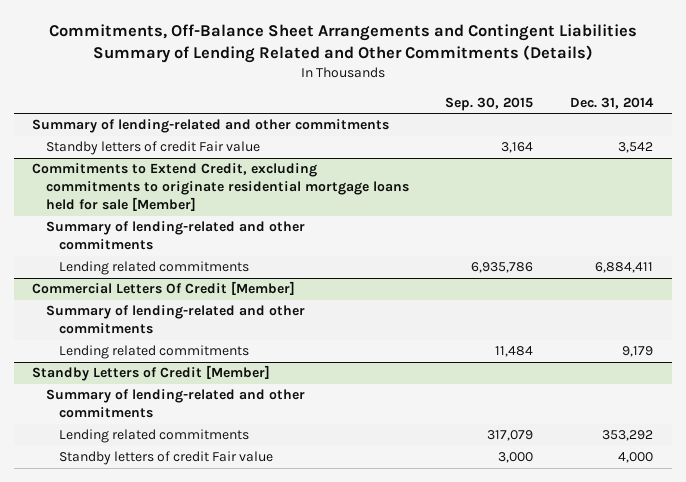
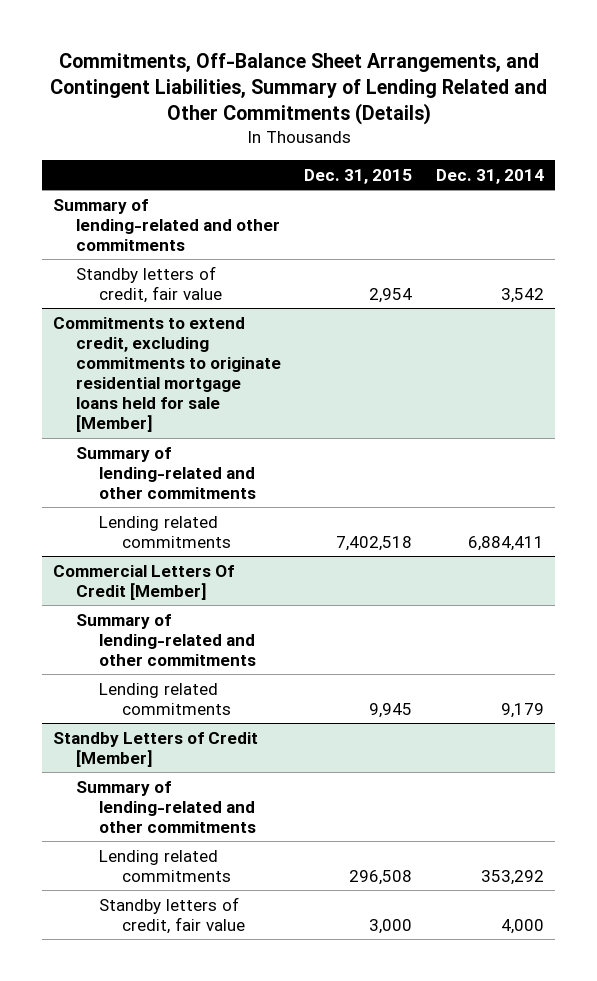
- Commitments, Off-Balance Sheet Arrangements and Contingent Liabilities Summary of Lending Related and Other Commitments (Details)
+ Commitments, Off-Balance Sheet Arrangements, and Contingent Liabilities, Summary of Lending Related and Other Commitments (Details)
- | Sep. 30, 2015 | Dec. 31, 2014
+ | Dec. 31, 2015 | Dec. 31, 2014
- Standby letters of credit Fair value | 3,164 | 3,542
- Commitments to Extend Credit, excluding commitments to originate residential mortgage loans held for sale [Member]
+ Standby letters of credit, fair value | 2,954 | 3,542
+ Commitments to extend credit, excluding commitments to originate residential mortgage loans held for sale [Member]
@ Standby Letters of Credit [Member]
- Standby letters of credit Fair value | 3,000 | 4,000
+ Standby letters of credit, fair value | 3,000 | 4,000

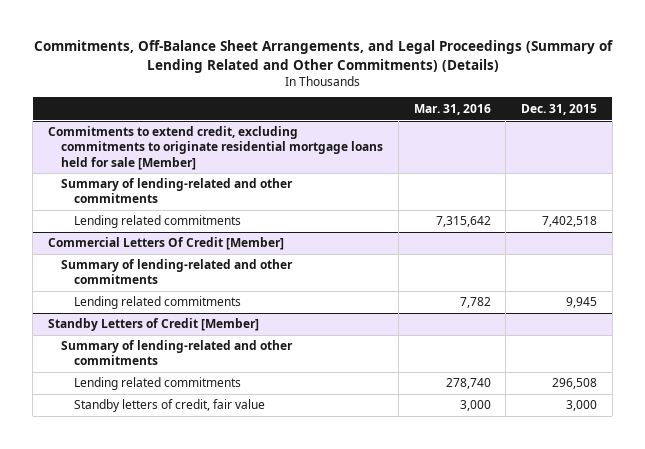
- Commitments, Off-Balance Sheet Arrangements, and Contingent Liabilities, Summary of Lending Related and Other Commitments (Details)
+ Commitments, Off-Balance Sheet Arrangements, and Legal Proceedings (Summary of Lending Related and Other Commitments) (Details)
- | Dec. 31, 2015 | Dec. 31, 2014
+ | Mar. 31, 2016 | Dec. 31, 2015
- Summary of lending-related and other commitments
- Standby letters of credit, fair value | 2,954 | 3,542

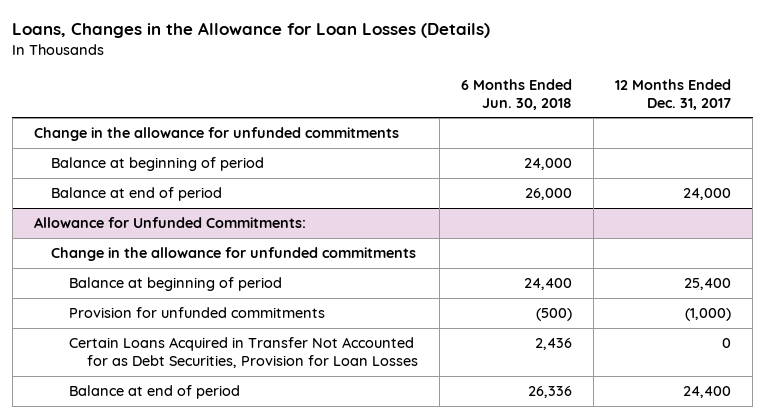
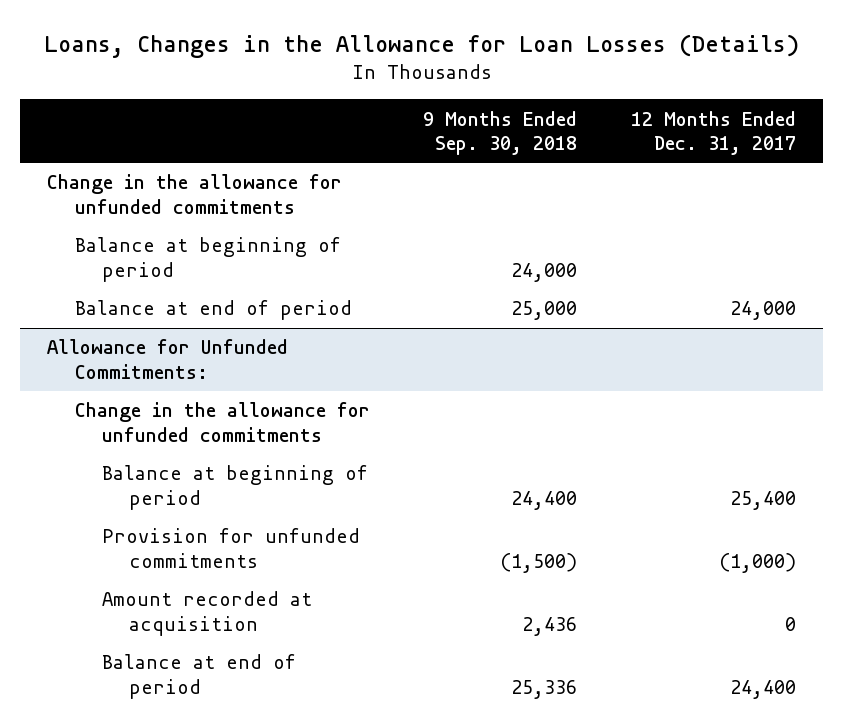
- | 6 Months Ended Jun. 30, 2018 | 12 Months Ended Dec. 31, 2017
+ | 9 Months Ended Sep. 30, 2018 | 12 Months Ended Dec. 31, 2017
@ Allowance for Unfunded Commitments:
- Certain Loans Acquired in Transfer Not Accounted for as Debt Securities, Provision for Loan Losses | 2,436 | 0
+ Amount recorded at acquisition | 2,436 | 0

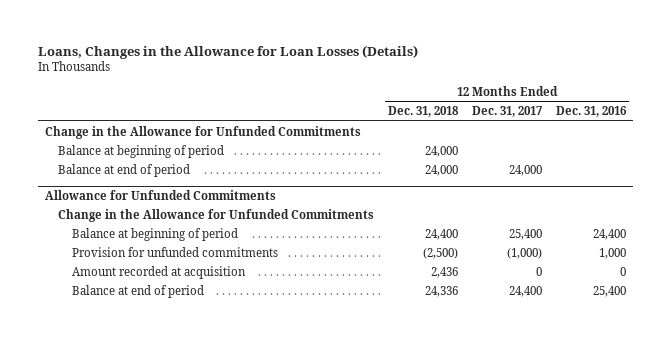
- | 9 Months Ended Sep. 30, 2018 | 12 Months Ended Dec. 31, 2017
+ | 12 Months Ended Dec. 31, 2018 | 12 Months Ended Dec. 31, 2017 | 12 Months Ended Dec. 31, 2016
- Change in the allowance for unfunded commitments
+ Change in the Allowance for Unfunded Commitments
- Allowance for Unfunded Commitments:
- Change in the allowance for unfunded commitments
+ Allowance for Unfunded Commitments
+ Change in the Allowance for Unfunded Commitments

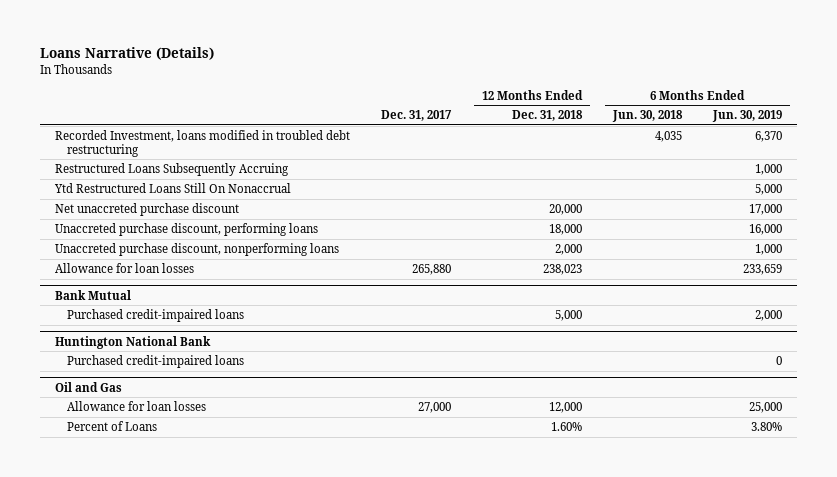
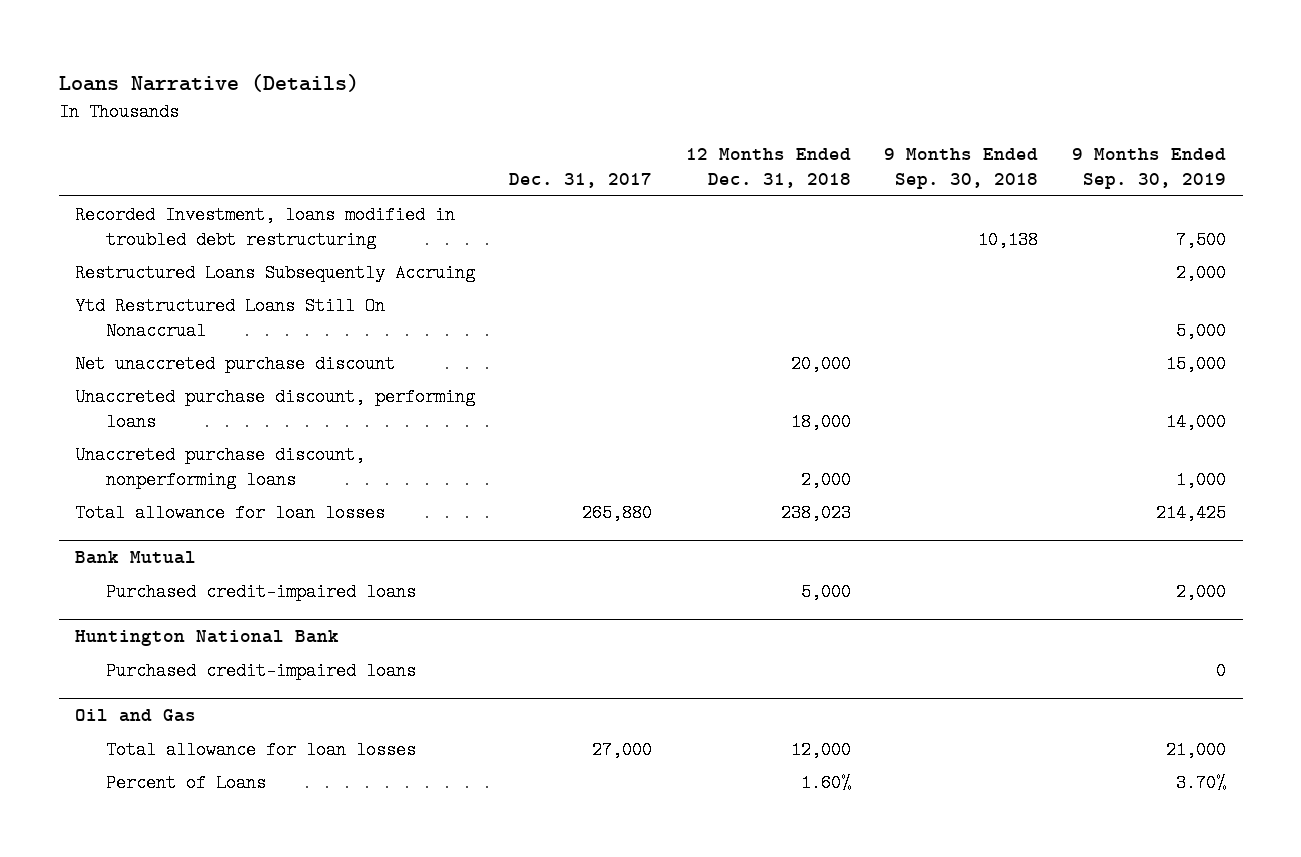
- | Dec. 31, 2017 | 12 Months Ended Dec. 31, 2018 | 6 Months Ended Jun. 30, 2018 | 6 Months Ended Jun. 30, 2019
+ | Dec. 31, 2017 | 12 Months Ended Dec. 31, 2018 | 9 Months Ended Sep. 30, 2018 | 9 Months Ended Sep. 30, 2019
- Allowance for loan losses | 265,880 | 238,023 | | 233,659
+ Total allowance for loan losses | 265,880 | 238,023 | | 214,425
@ Oil and Gas
- Allowance for loan losses | 27,000 | 12,000 | | 25,000
+ Total allowance for loan losses | 27,000 | 12,000 | | 21,000

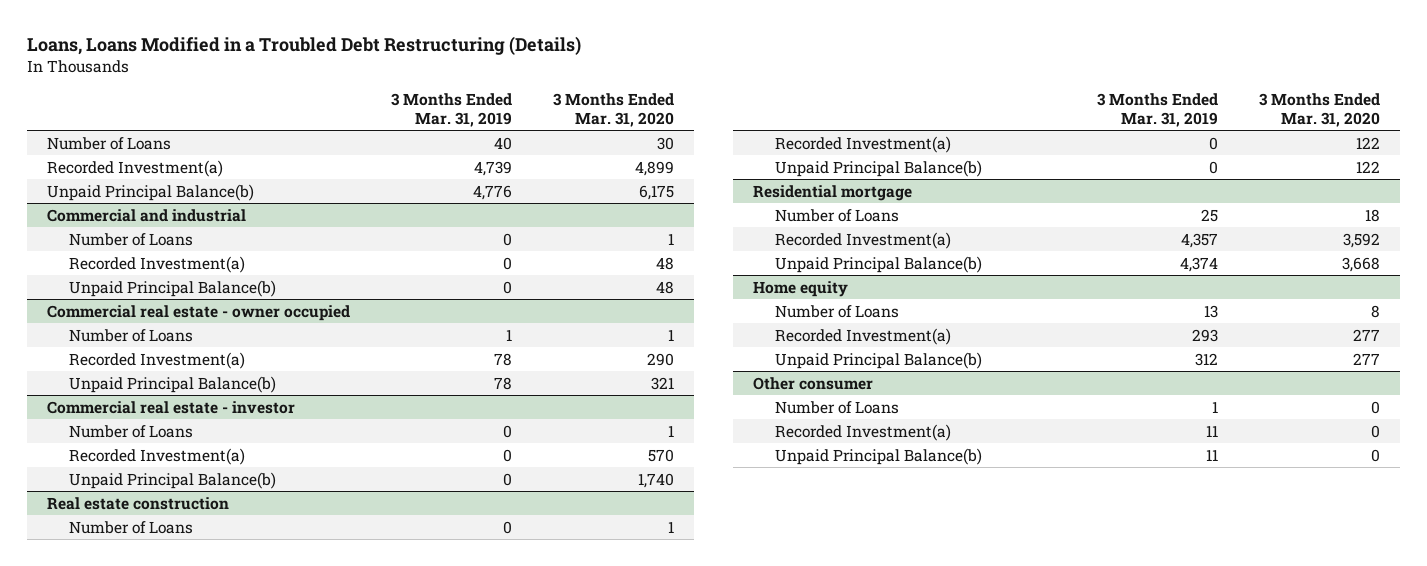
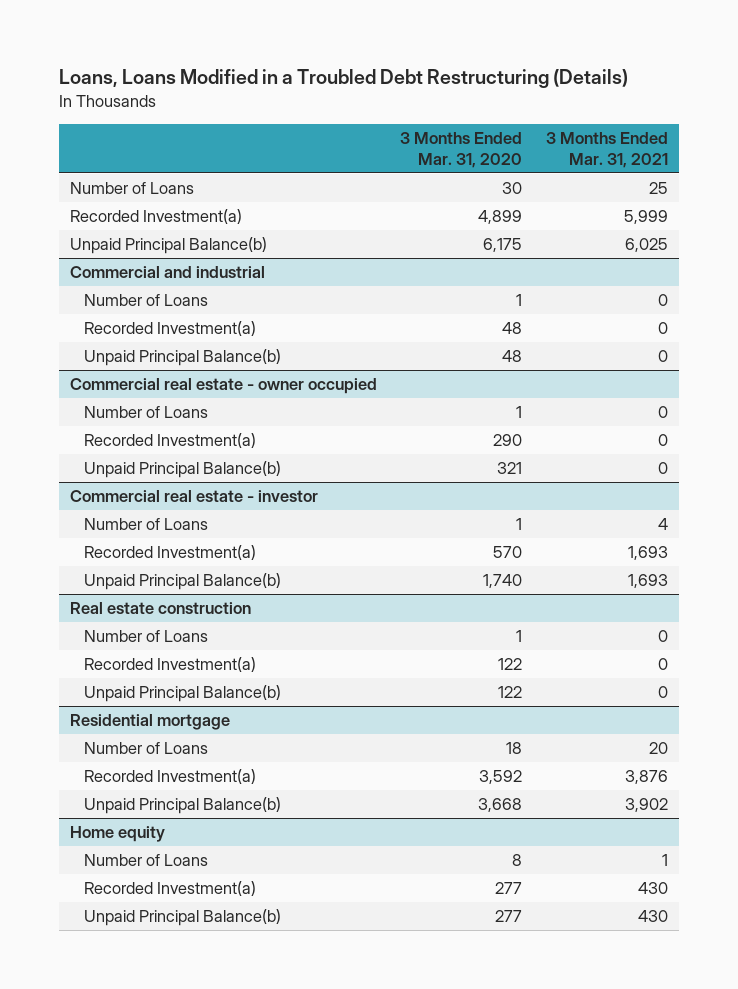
- | 3 Months Ended Mar. 31, 2019 | 3 Months Ended Mar. 31, 2020
+ | 3 Months Ended Mar. 31, 2020 | 3 Months Ended Mar. 31, 2021
- Other consumer
- Number of Loans | 1 | 0
- Recorded Investment(a) | 11 | 0
- Unpaid Principal Balance(b) | 11 | 0

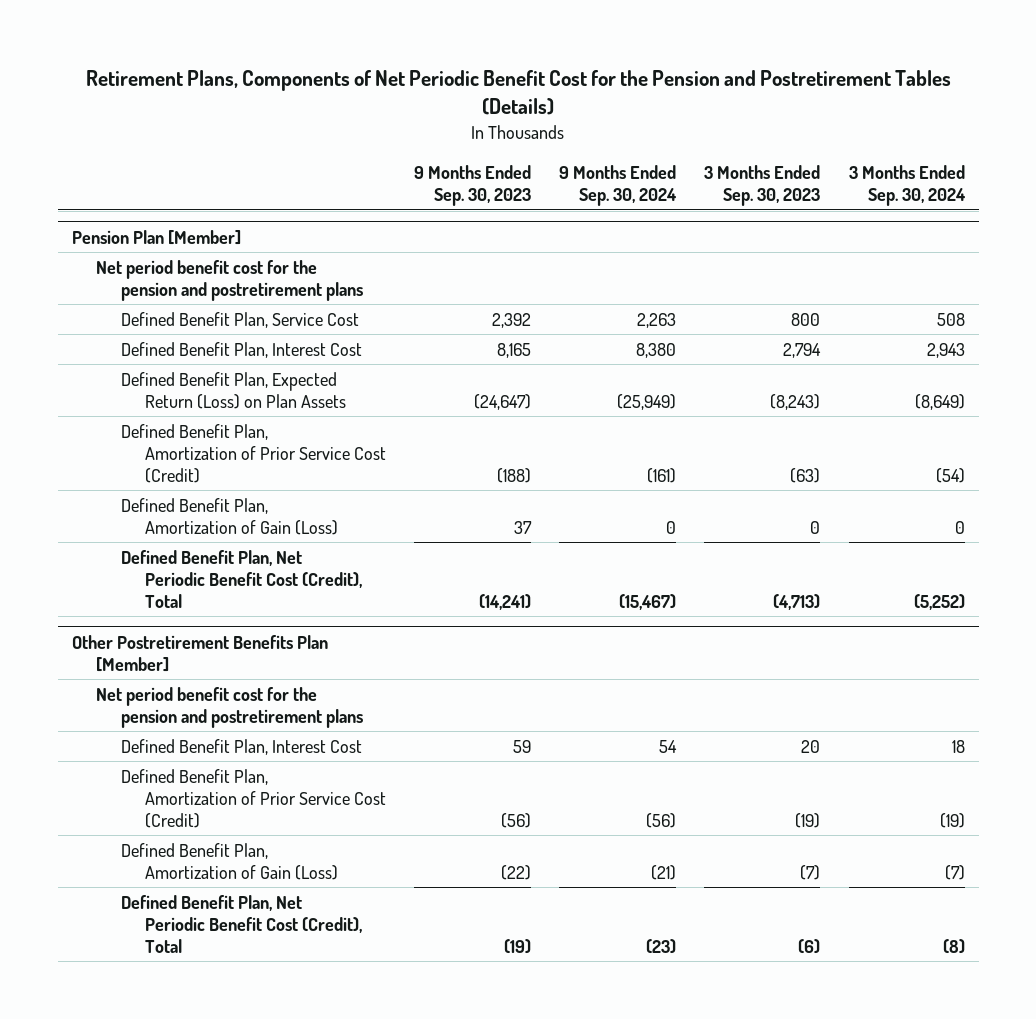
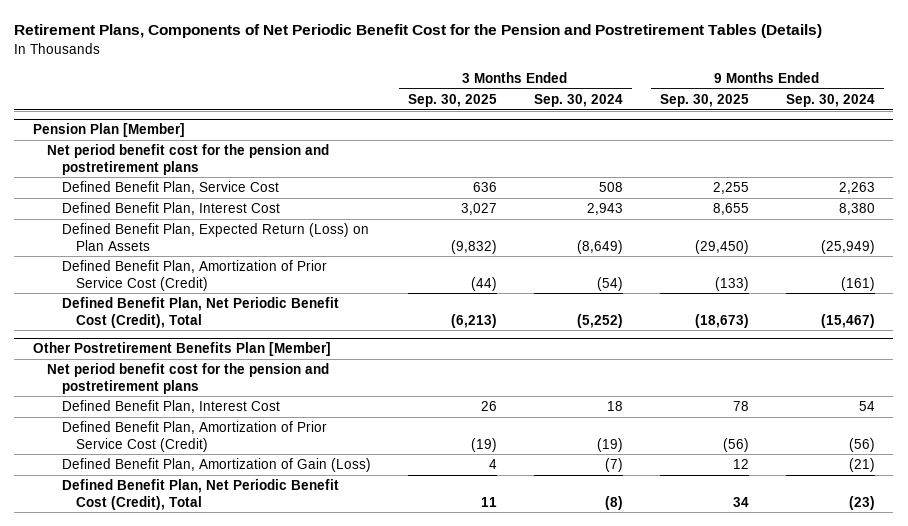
- | 9 Months Ended Sep. 30, 2023 | 9 Months Ended Sep. 30, 2024 | 3 Months Ended Sep. 30, 2023 | 3 Months Ended Sep. 30, 2024
+ | 3 Months Ended Sep. 30, 2025 | 3 Months Ended Sep. 30, 2024 | 9 Months Ended Sep. 30, 2025 | 9 Months Ended Sep. 30, 2024
@ Pension Plan [Member]
- Defined Benefit Plan, Amortization of Gain (Loss) | 37 | 0 | 0 | 0

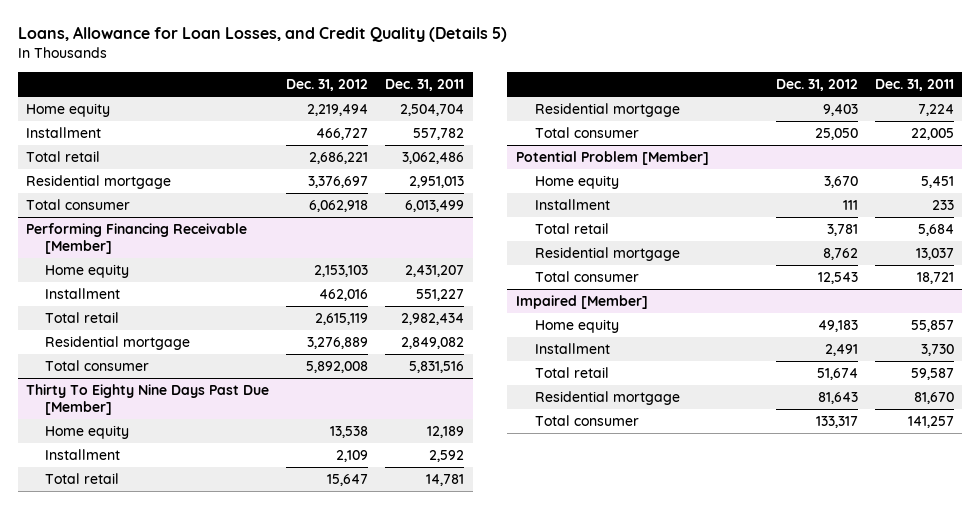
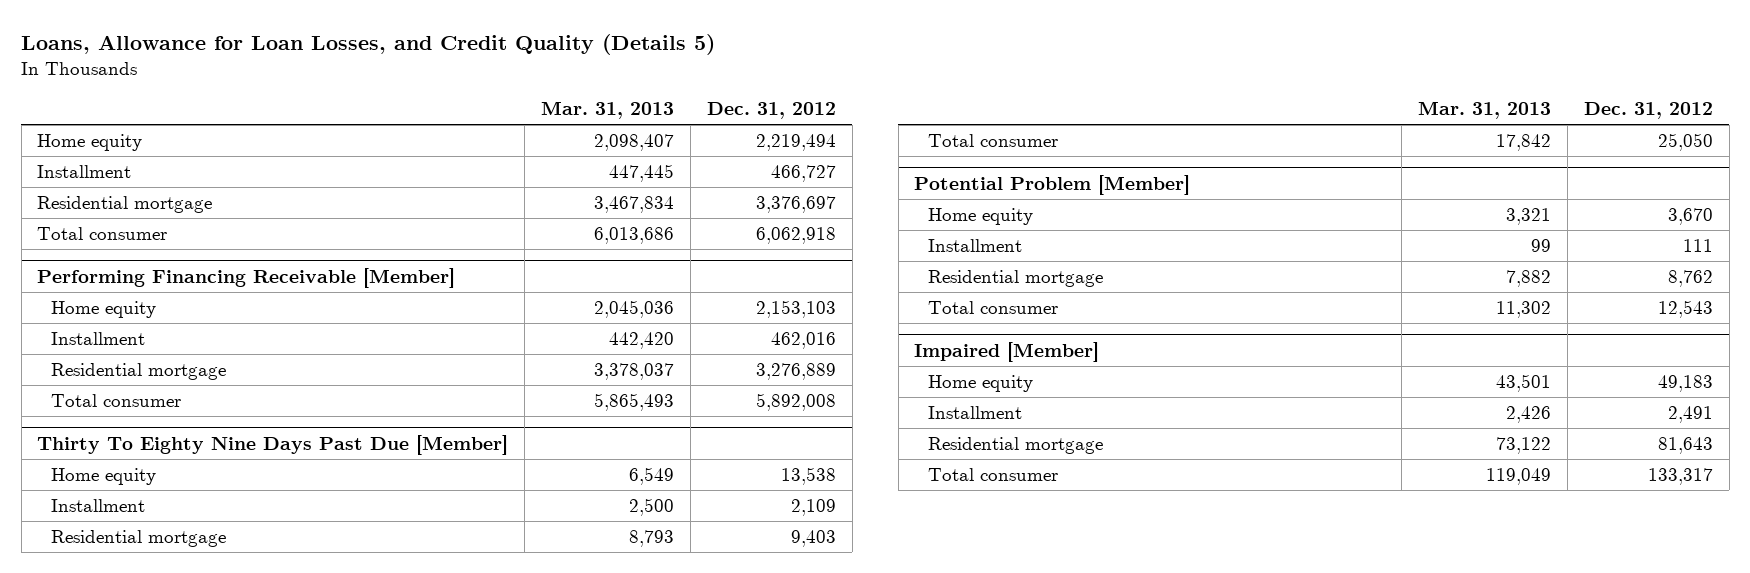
- | Dec. 31, 2012 | Dec. 31, 2011
+ | Mar. 31, 2013 | Dec. 31, 2012
- Total retail | 2,686,221 | 3,062,486
@ Performing Financing Receivable [Member]
- Total retail | 2,615,119 | 2,982,434
@ Thirty To Eighty Nine Days Past Due [Member]
- Total retail | 15,647 | 14,781
@ Potential Problem [Member]
- Total retail | 3,781 | 5,684
@ Impaired [Member]
- Total retail | 51,674 | 59,587

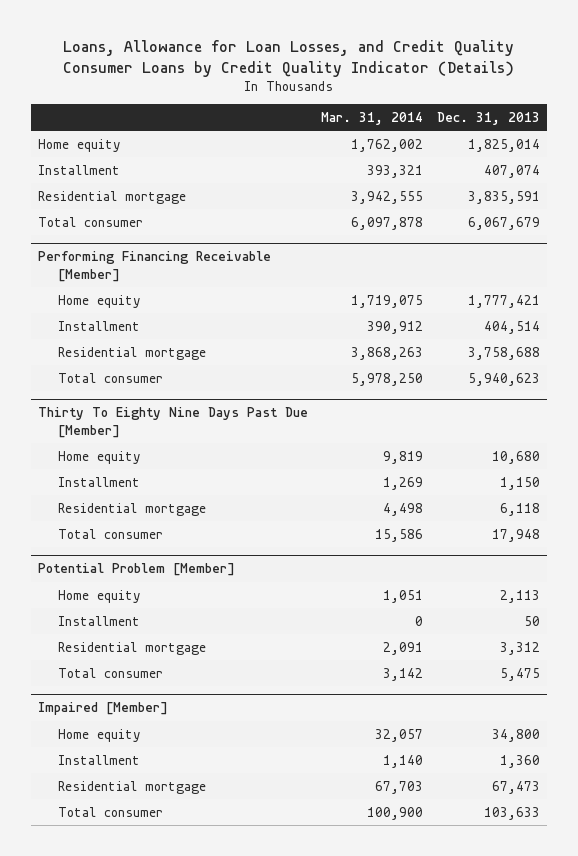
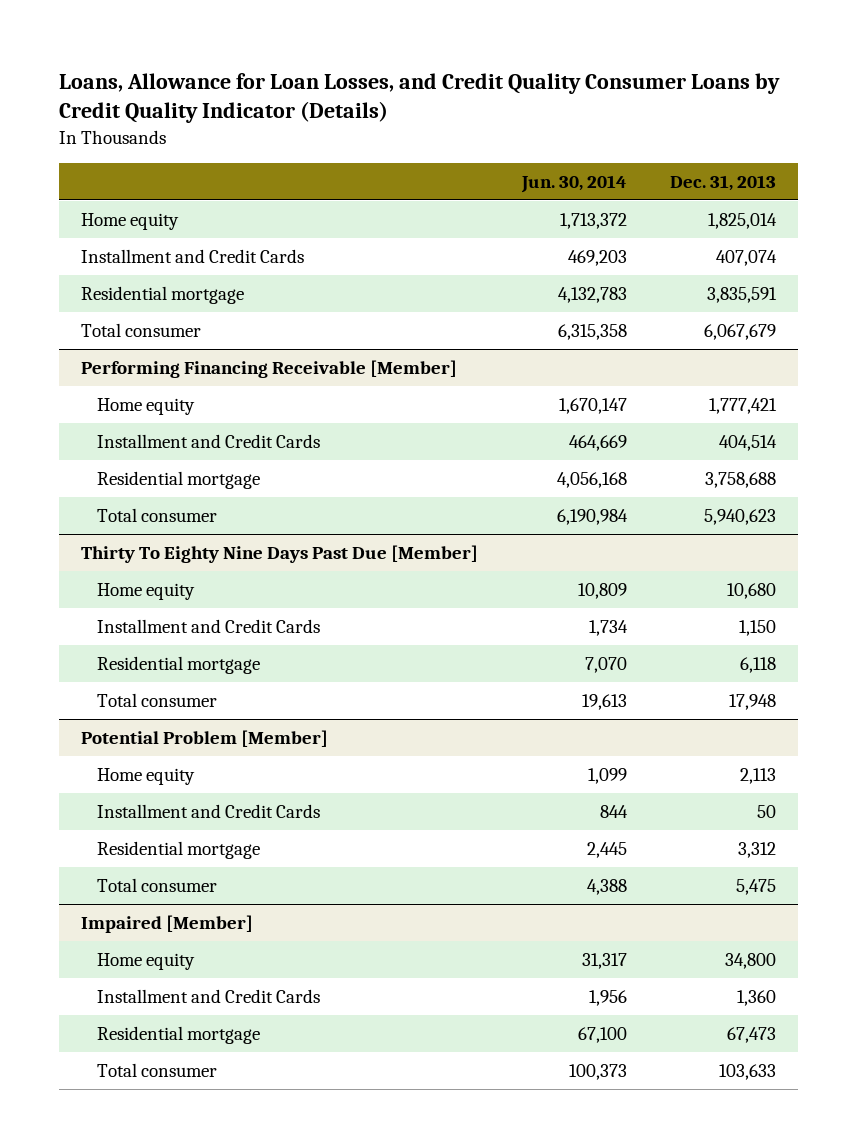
- | Mar. 31, 2014 | Dec. 31, 2013
+ | Jun. 30, 2014 | Dec. 31, 2013
- Installment | 393,321 | 407,074
+ Installment and Credit Cards | 469,203 | 407,074
@ Performing Financing Receivable [Member]
- Installment | 390,912 | 404,514
+ Installment and Credit Cards | 464,669 | 404,514
@ Thirty To Eighty Nine Days Past Due [Member]
- Installment | 1,269 | 1,150
+ Installment and Credit Cards | 1,734 | 1,150
@ Potential Problem [Member]
- Installment | 0 | 50
+ Installment and Credit Cards | 844 | 50
@ Impaired [Member]
- Installment | 1,140 | 1,360
+ Installment and Credit Cards | 1,956 | 1,360

